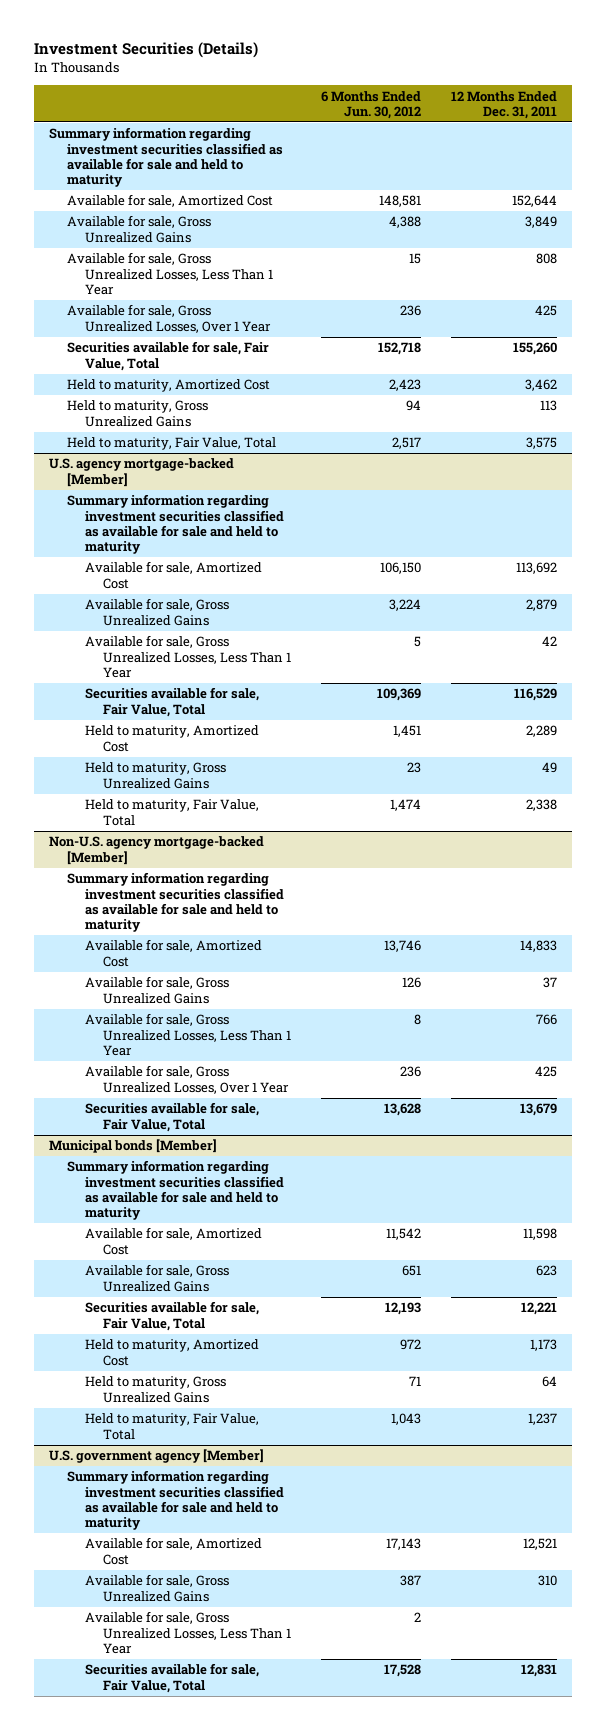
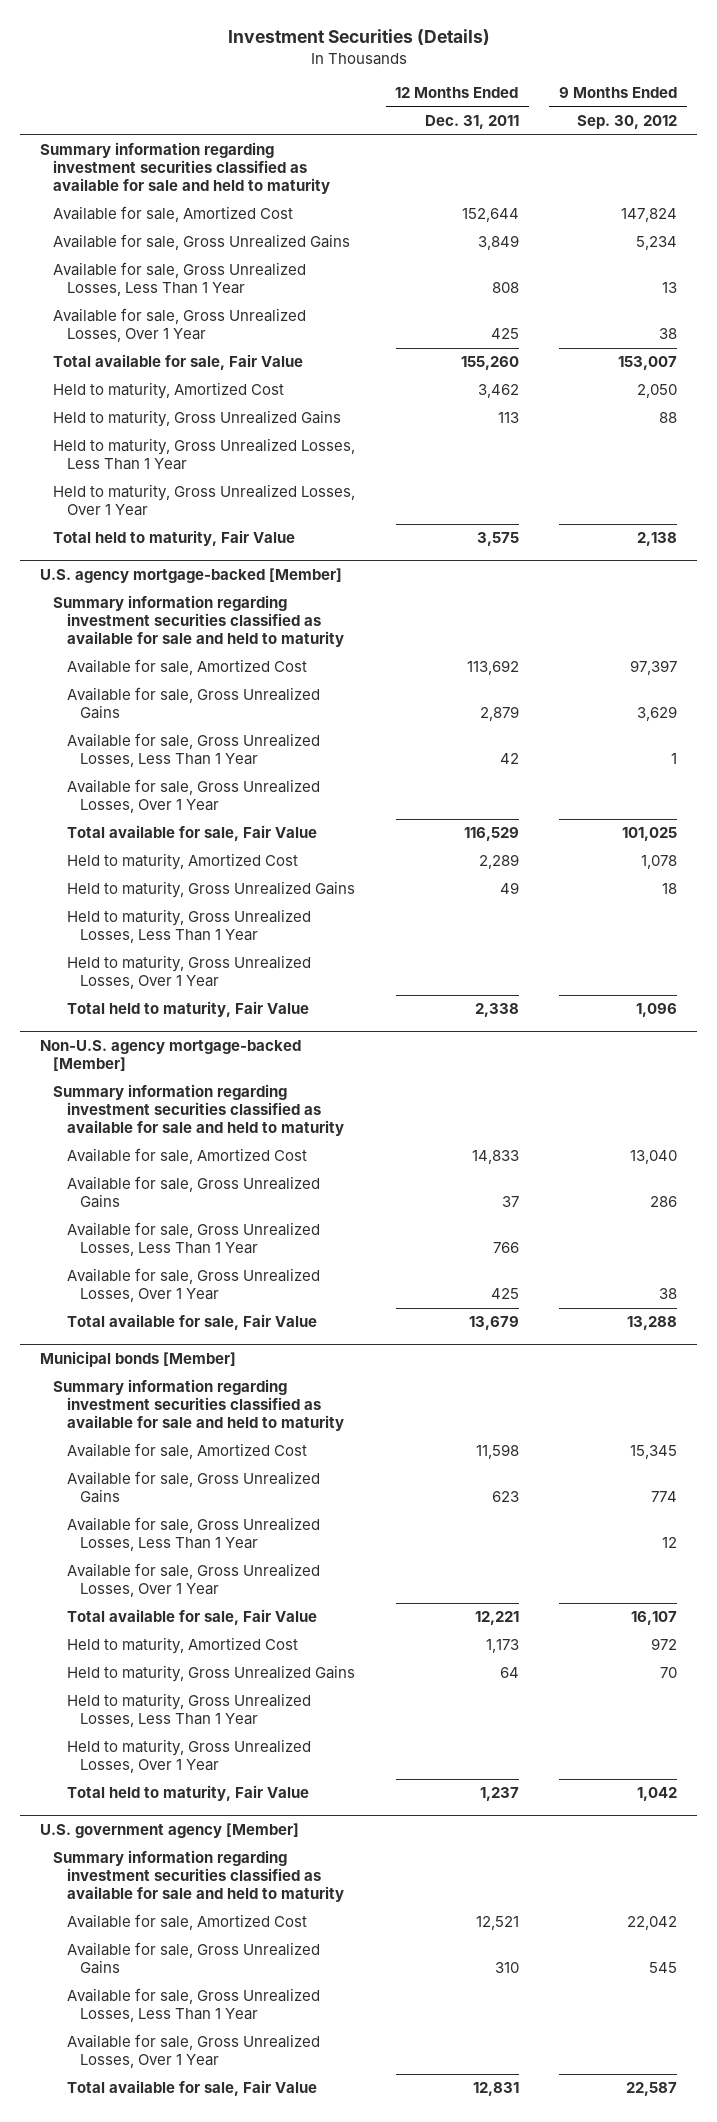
- | 6 Months Ended Jun. 30, 2012 | 12 Months Ended Dec. 31, 2011
+ | 12 Months Ended Dec. 31, 2011 | 9 Months Ended Sep. 30, 2012
- Securities available for sale, Fair Value, Total | 152,718 | 155,260
+ Total available for sale, Fair Value | 155,260 | 153,007
- Held to maturity, Fair Value, Total | 2,517 | 3,575
+ Held to maturity, Gross Unrealized Losses, Less Than 1 Year
+ Held to maturity, Gross Unrealized Losses, Over 1 Year
+ Total held to maturity, Fair Value | 3,575 | 2,138
@ U.S. agency mortgage-backed [Member]
- Securities available for sale, Fair Value, Total | 109,369 | 116,529
+ Available for sale, Gross Unrealized Losses, Over 1 Year
+ Total available for sale, Fair Value | 116,529 | 101,025
- Held to maturity, Fair Value, Total | 1,474 | 2,338
+ Held to maturity, Gross Unrealized Losses, Less Than 1 Year
+ Held to maturity, Gross Unrealized Losses, Over 1 Year
+ Total held to maturity, Fair Value | 2,338 | 1,096
@ Non-U.S. agency mortgage-backed [Member]
- Securities available for sale, Fair Value, Total | 13,628 | 13,679
+ Total available for sale, Fair Value | 13,679 | 13,288
@ Municipal bonds [Member]
- Securities available for sale, Fair Value, Total | 12,193 | 12,221
+ Available for sale, Gross Unrealized Losses, Less Than 1 Year | | 12
+ Available for sale, Gross Unrealized Losses, Over 1 Year
+ Total available for sale, Fair Value | 12,221 | 16,107
- Held to maturity, Fair Value, Total | 1,043 | 1,237
+ Held to maturity, Gross Unrealized Losses, Less Than 1 Year
+ Held to maturity, Gross Unrealized Losses, Over 1 Year
+ Total held to maturity, Fair Value | 1,237 | 1,042
@ U.S. government agency [Member]
- Securities available for sale, Fair Value, Total | 17,528 | 12,831
+ Available for sale, Gross Unrealized Losses, Over 1 Year
+ Total available for sale, Fair Value | 12,831 | 22,587

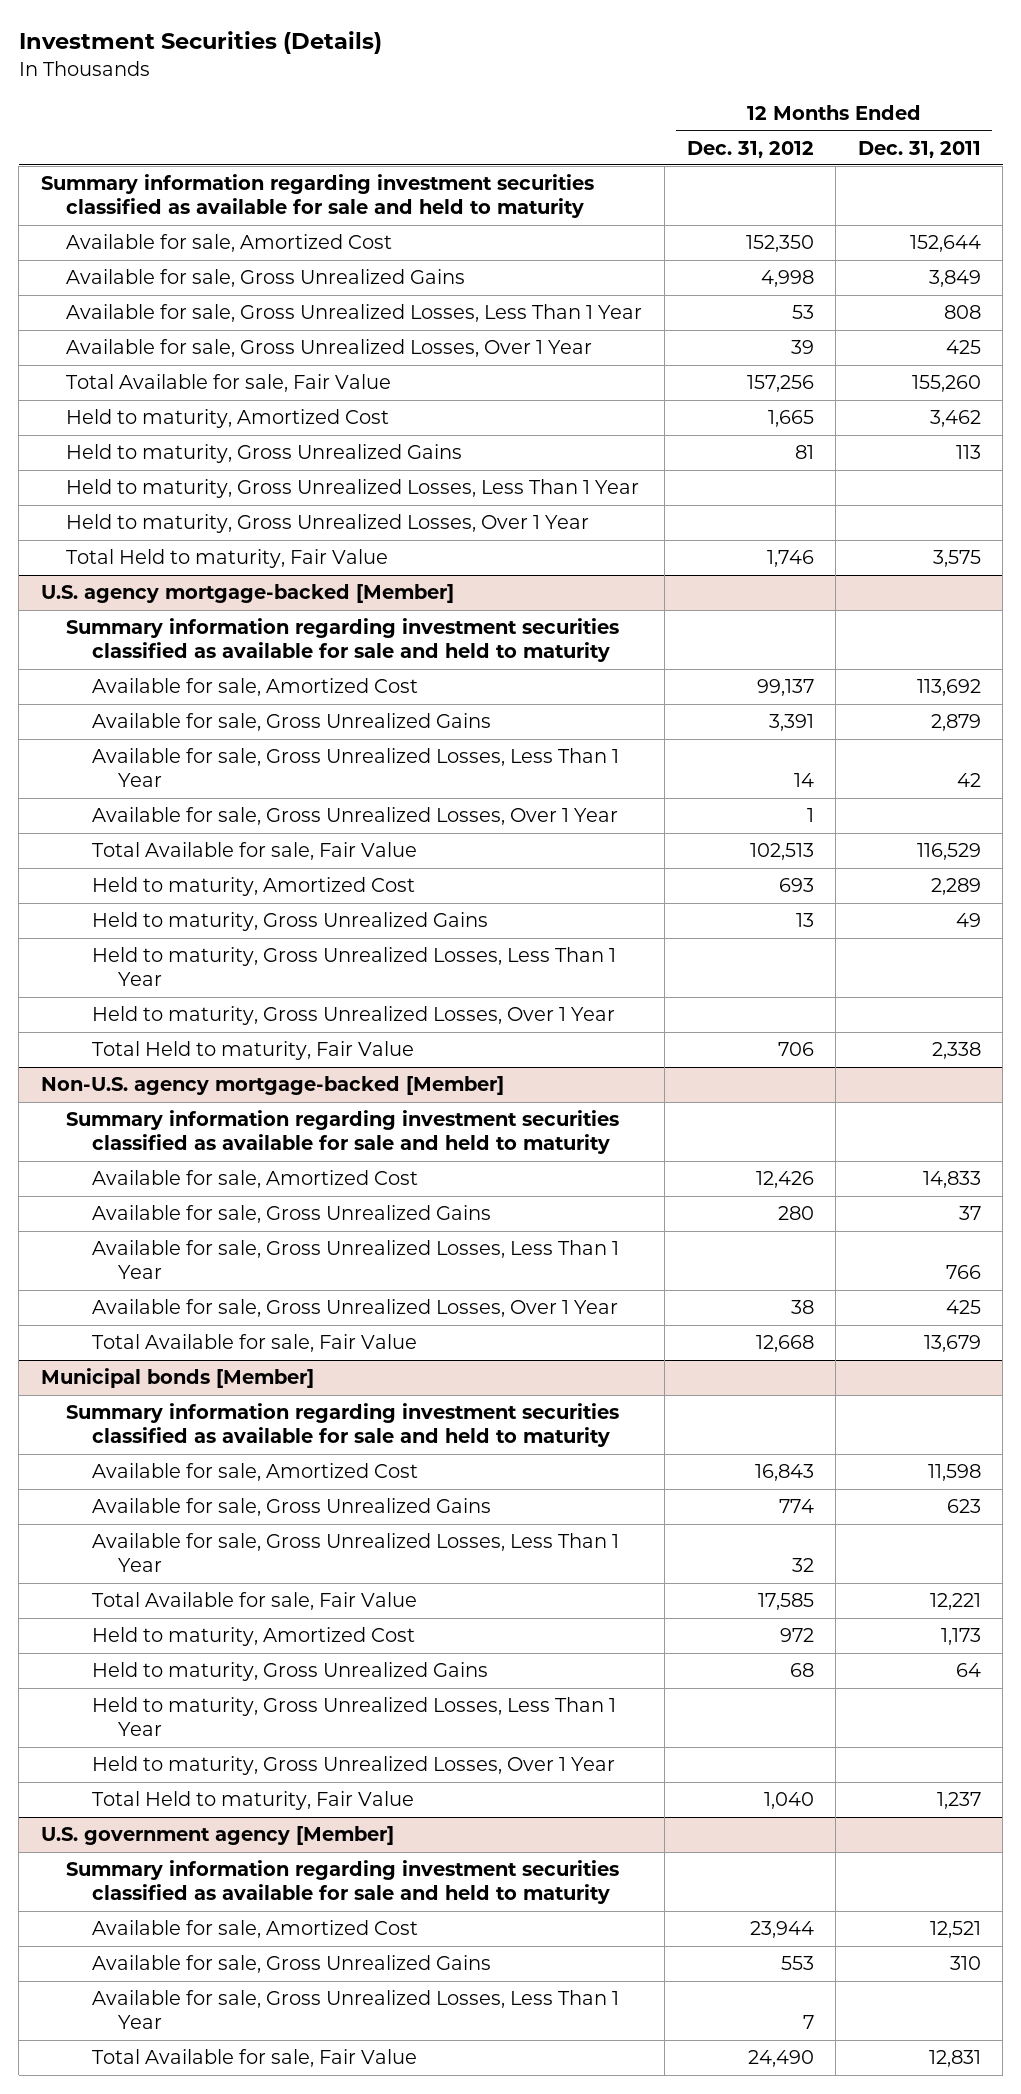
- | 12 Months Ended Dec. 31, 2011 | 9 Months Ended Sep. 30, 2012
+ | 12 Months Ended Dec. 31, 2012 | 12 Months Ended Dec. 31, 2011
- Total available for sale, Fair Value | 155,260 | 153,007
+ Total Available for sale, Fair Value | 157,256 | 155,260
- Total held to maturity, Fair Value | 3,575 | 2,138
+ Total Held to maturity, Fair Value | 1,746 | 3,575
@ U.S. agency mortgage-backed [Member]
- Total available for sale, Fair Value | 116,529 | 101,025
+ Total Available for sale, Fair Value | 102,513 | 116,529
- Total held to maturity, Fair Value | 2,338 | 1,096
+ Total Held to maturity, Fair Value | 706 | 2,338
@ Non-U.S. agency mortgage-backed [Member]
- Total available for sale, Fair Value | 13,679 | 13,288
+ Total Available for sale, Fair Value | 12,668 | 13,679
@ Municipal bonds [Member]
- Available for sale, Gross Unrealized Losses, Over 1 Year
- Total available for sale, Fair Value | 12,221 | 16,107
+ Total Available for sale, Fair Value | 17,585 | 12,221
- Total held to maturity, Fair Value | 1,237 | 1,042
+ Total Held to maturity, Fair Value | 1,040 | 1,237
@ U.S. government agency [Member]
- Available for sale, Gross Unrealized Losses, Over 1 Year
- Total available for sale, Fair Value | 12,831 | 22,587
+ Total Available for sale, Fair Value | 24,490 | 12,831

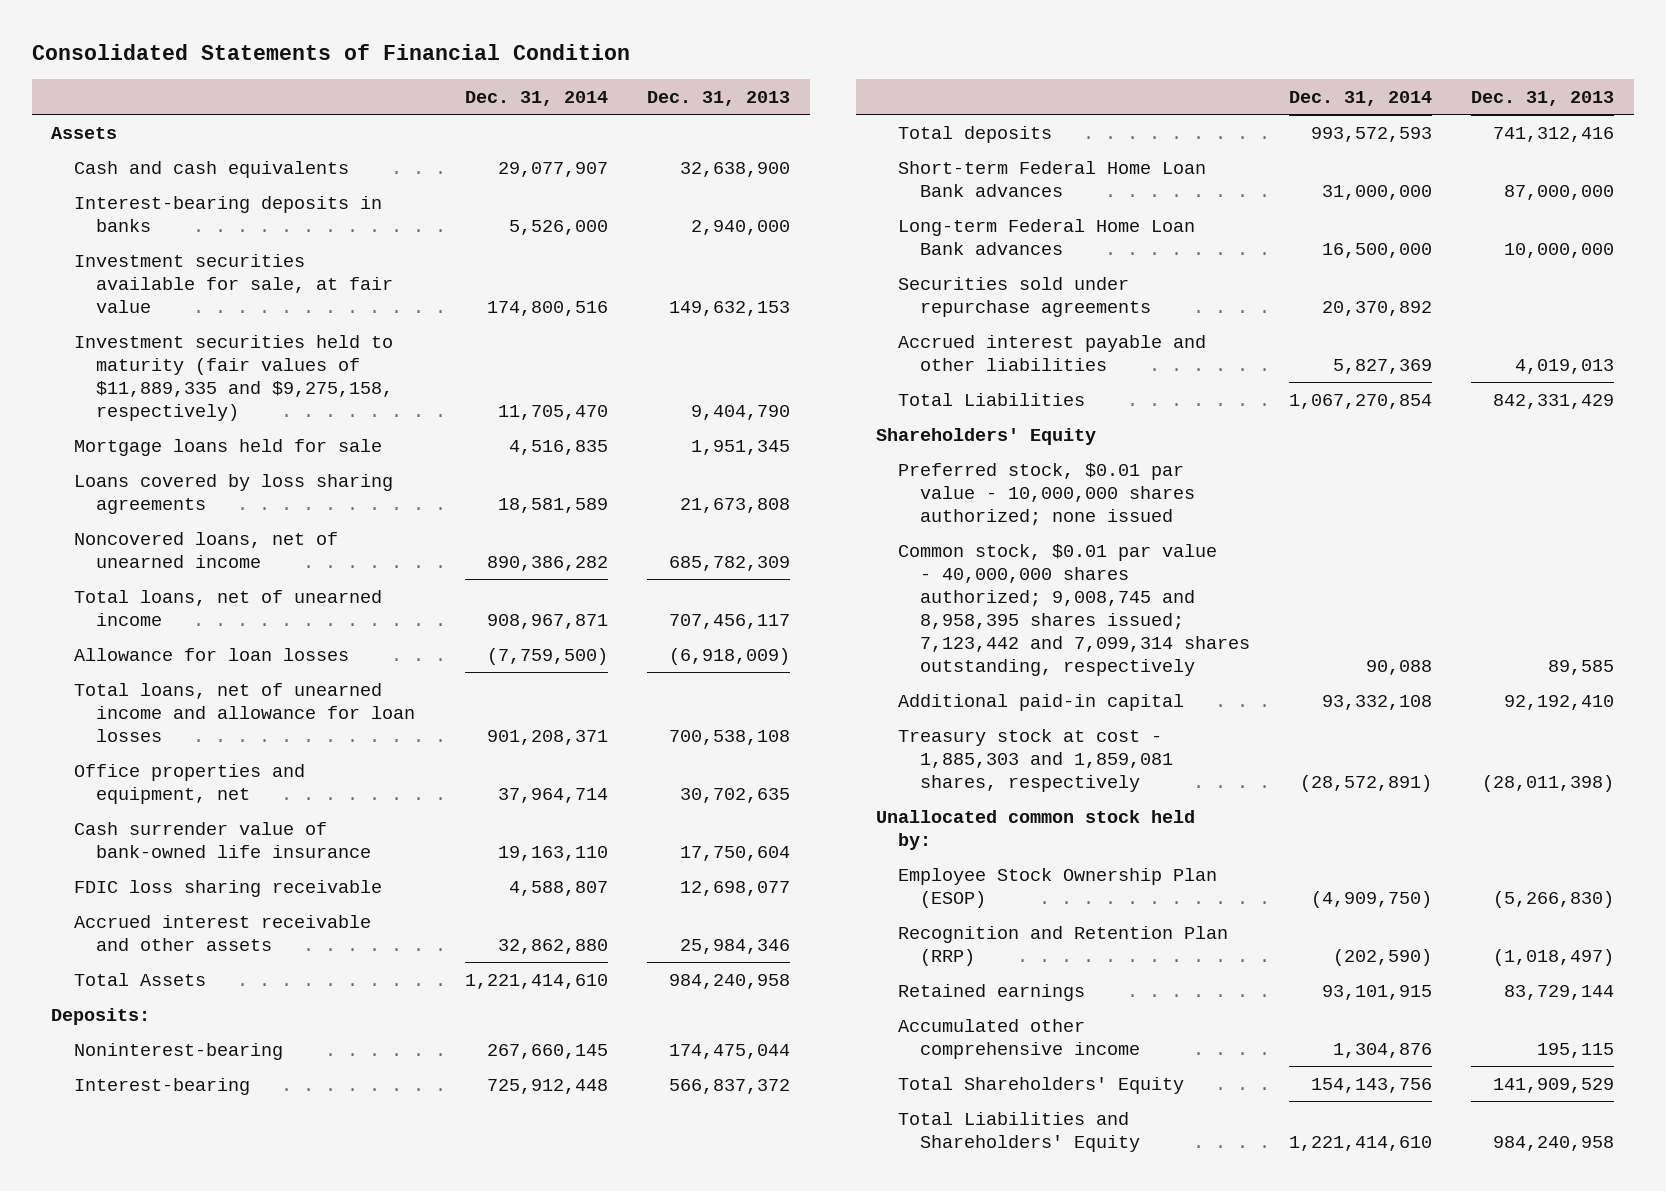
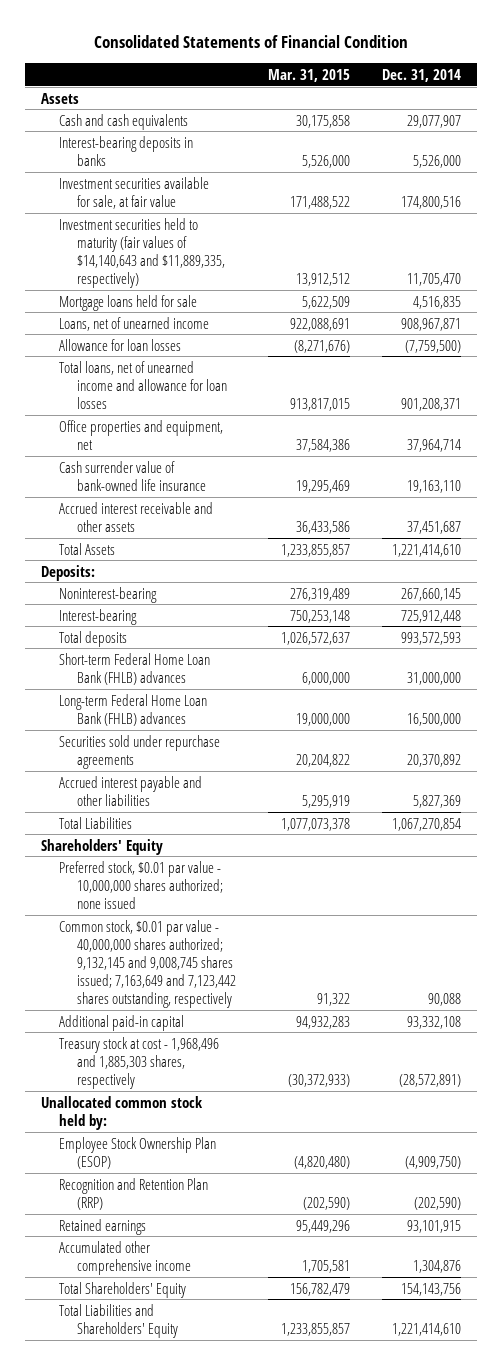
- | Dec. 31, 2014 | Dec. 31, 2013
+ | Mar. 31, 2015 | Dec. 31, 2014
- Investment securities held to maturity (fair values of $11,889,335 and $9,275,158, respectively) | 11,705,470 | 9,404,790
+ Investment securities held to maturity (fair values of $14,140,643 and $11,889,335, respectively) | 13,912,512 | 11,705,470
- Loans covered by loss sharing agreements | 18,581,589 | 21,673,808
- Noncovered loans, net of unearned income | 890,386,282 | 685,782,309
- Total loans, net of unearned income | 908,967,871 | 707,456,117
+ Loans, net of unearned income | 922,088,691 | 908,967,871
- FDIC loss sharing receivable | 4,588,807 | 12,698,077
- Accrued interest receivable and other assets | 32,862,880 | 25,984,346
+ Accrued interest receivable and other assets | 36,433,586 | 37,451,687
- Short-term Federal Home Loan Bank advances | 31,000,000 | 87,000,000
- Long-term Federal Home Loan Bank advances | 16,500,000 | 10,000,000
+ Short-term Federal Home Loan Bank (FHLB) advances | 6,000,000 | 31,000,000
+ Long-term Federal Home Loan Bank (FHLB) advances | 19,000,000 | 16,500,000
- Common stock, $0.01 par value - 40,000,000 shares authorized; 9,008,745 and 8,958,395 shares issued; 7,123,442 and 7,099,314 shares outstanding, respectively | 90,088 | 89,585
+ Common stock, $0.01 par value - 40,000,000 shares authorized; 9,132,145 and 9,008,745 shares issued; 7,163,649 and 7,123,442 shares outstanding, respectively | 91,322 | 90,088
- Treasury stock at cost - 1,885,303 and 1,859,081 shares, respectively | (28,572,891) | (28,011,398)
+ Treasury stock at cost - 1,968,496 and 1,885,303 shares, respectively | (30,372,933) | (28,572,891)

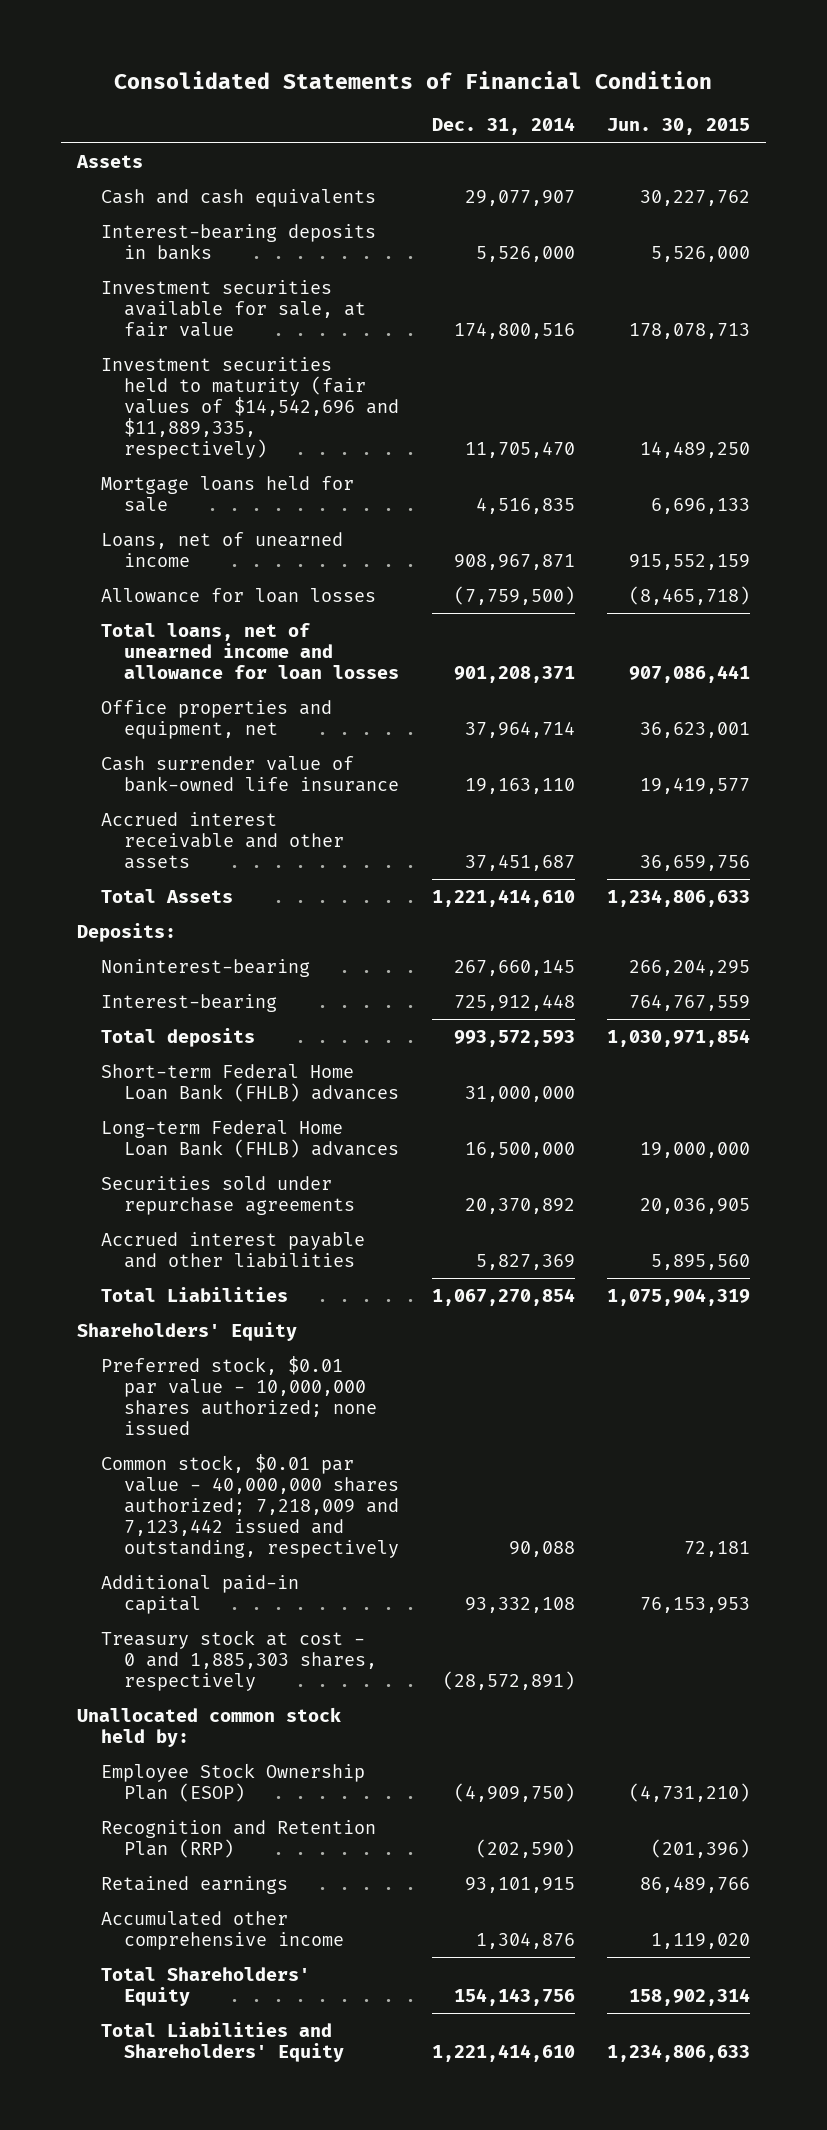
- | Mar. 31, 2015 | Dec. 31, 2014
+ | Dec. 31, 2014 | Jun. 30, 2015
- Investment securities held to maturity (fair values of $14,140,643 and $11,889,335, respectively) | 13,912,512 | 11,705,470
+ Investment securities held to maturity (fair values of $14,542,696 and $11,889,335, respectively) | 11,705,470 | 14,489,250
- Common stock, $0.01 par value - 40,000,000 shares authorized; 9,132,145 and 9,008,745 shares issued; 7,163,649 and 7,123,442 shares outstanding, respectively | 91,322 | 90,088
+ Common stock, $0.01 par value - 40,000,000 shares authorized; 7,218,009 and 7,123,442 issued and outstanding, respectively | 90,088 | 72,181
- Treasury stock at cost - 1,968,496 and 1,885,303 shares, respectively | (30,372,933) | (28,572,891)
+ Treasury stock at cost - 0 and 1,885,303 shares, respectively | (28,572,891) |

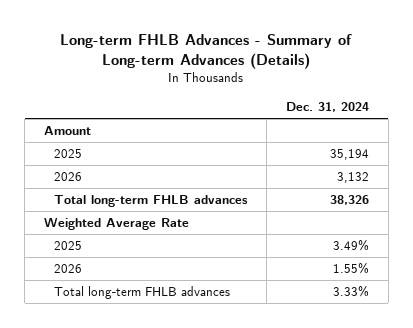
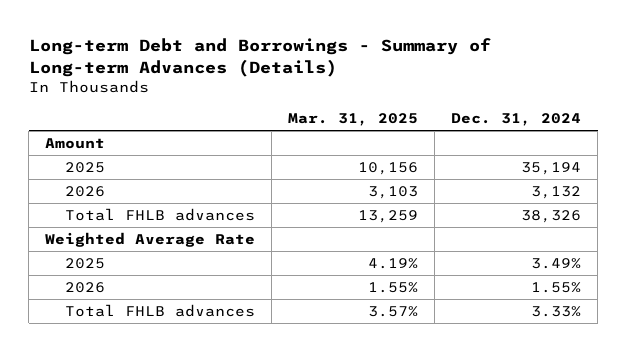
- Long-term FHLB Advances - Summary of Long-term Advances (Details)
+ Long-term Debt and Borrowings - Summary of Long-term Advances (Details)
- | Dec. 31, 2024
+ | Mar. 31, 2025 | Dec. 31, 2024
- Total long-term FHLB advances | 38,326
+ Total FHLB advances | 13,259 | 38,326
- Total long-term FHLB advances | 3.33%
+ Total FHLB advances | 3.57% | 3.33%

